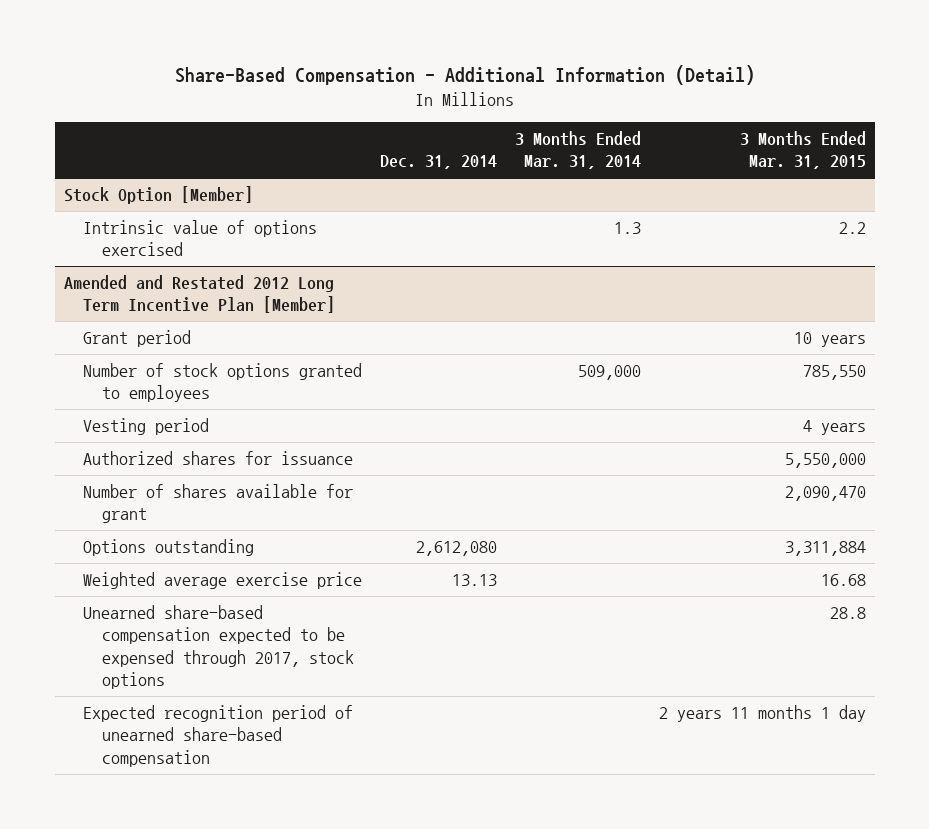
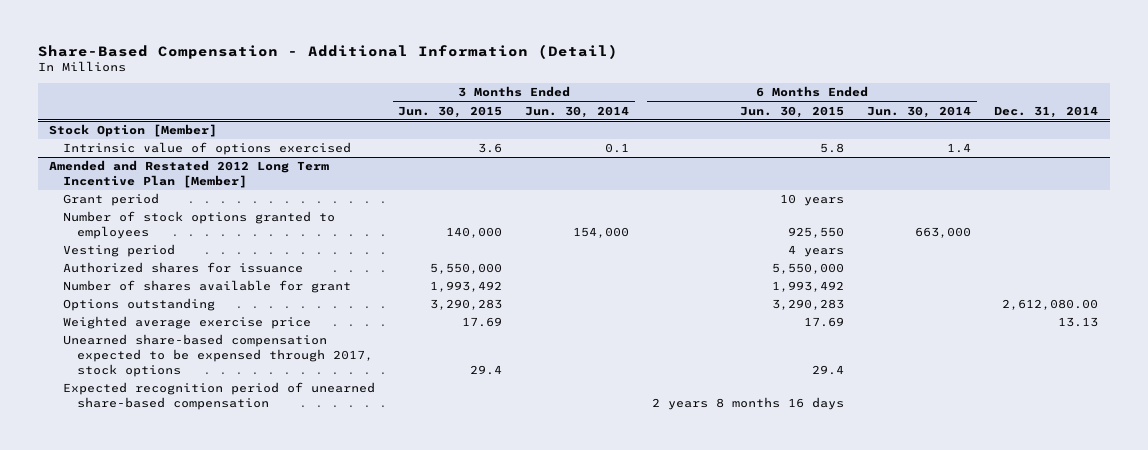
- | Dec. 31, 2014 | 3 Months Ended Mar. 31, 2014 | 3 Months Ended Mar. 31, 2015
+ | 3 Months Ended Jun. 30, 2015 | 3 Months Ended Jun. 30, 2014 | 6 Months Ended Jun. 30, 2015 | 6 Months Ended Jun. 30, 2014 | Dec. 31, 2014
@ Amended and Restated 2012 Long Term Incentive Plan [Member]
- Options outstanding | 2,612,080 | | 3,311,884
+ Options outstanding | 3,290,283 | | 3,290,283 | | 2,612,080.00

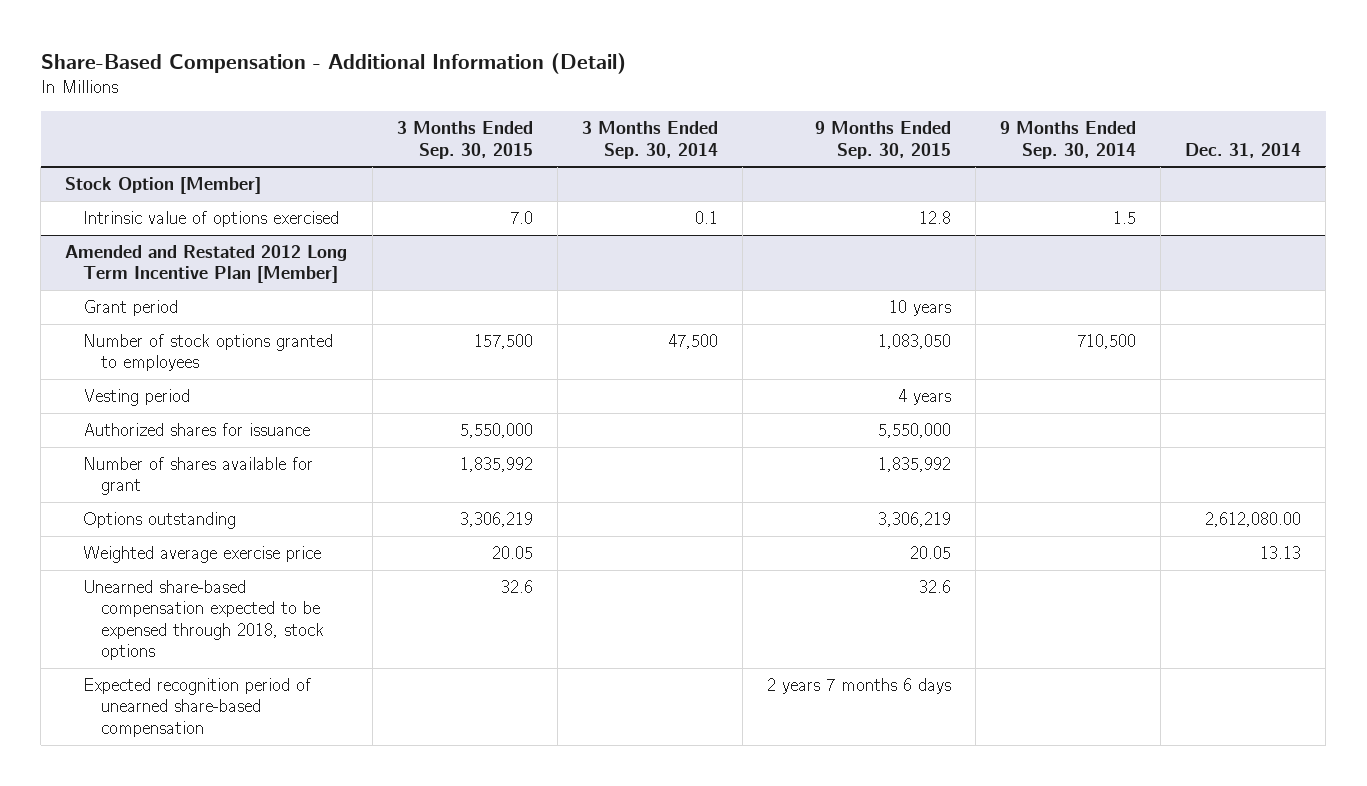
- | 3 Months Ended Jun. 30, 2015 | 3 Months Ended Jun. 30, 2014 | 6 Months Ended Jun. 30, 2015 | 6 Months Ended Jun. 30, 2014 | Dec. 31, 2014
+ | 3 Months Ended Sep. 30, 2015 | 3 Months Ended Sep. 30, 2014 | 9 Months Ended Sep. 30, 2015 | 9 Months Ended Sep. 30, 2014 | Dec. 31, 2014
@ Amended and Restated 2012 Long Term Incentive Plan [Member]
- Unearned share-based compensation expected to be expensed through 2017, stock options | 29.4 | | 29.4 | |
+ Unearned share-based compensation expected to be expensed through 2018, stock options | 32.6 | | 32.6 | |

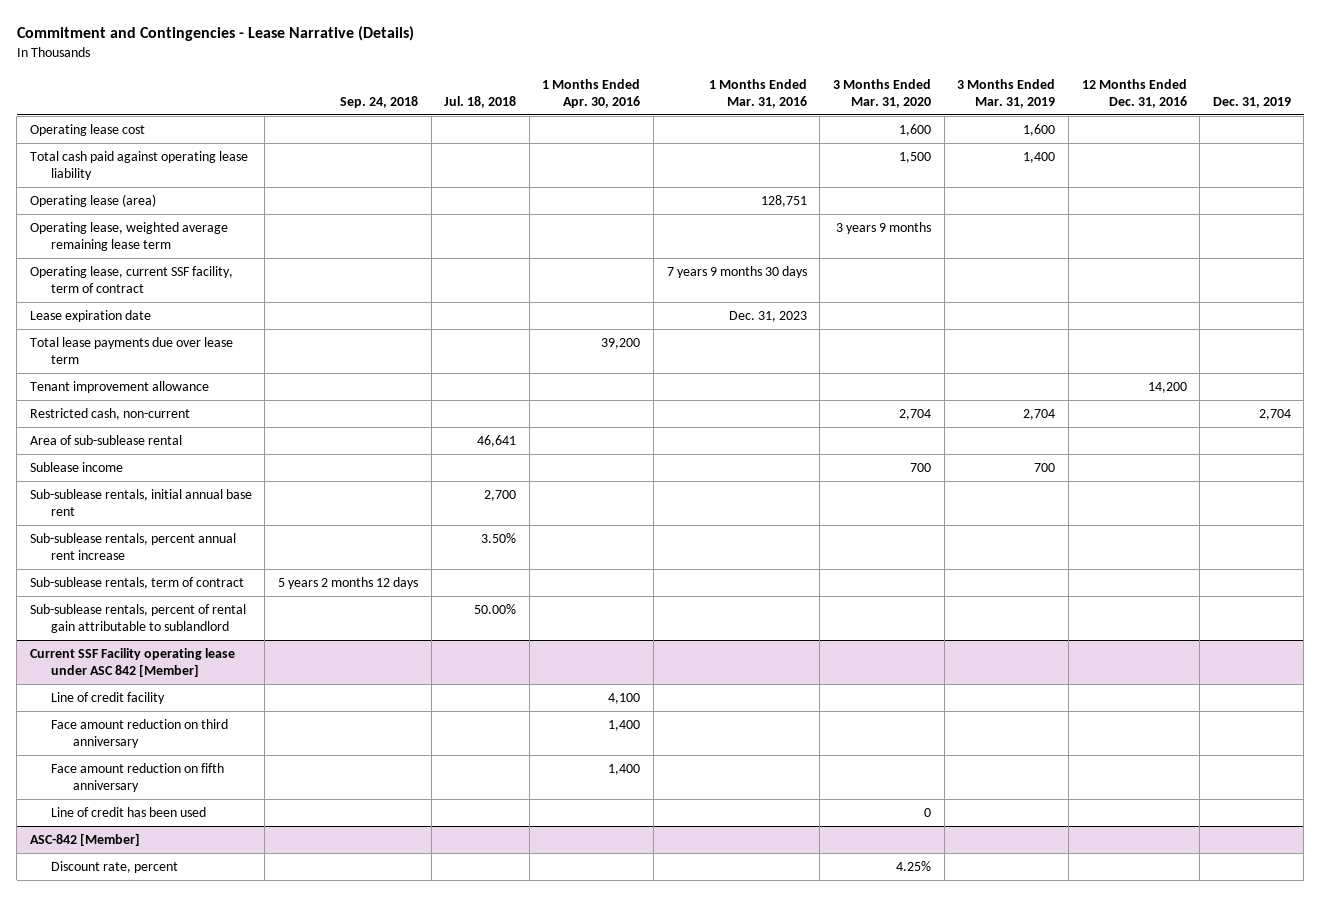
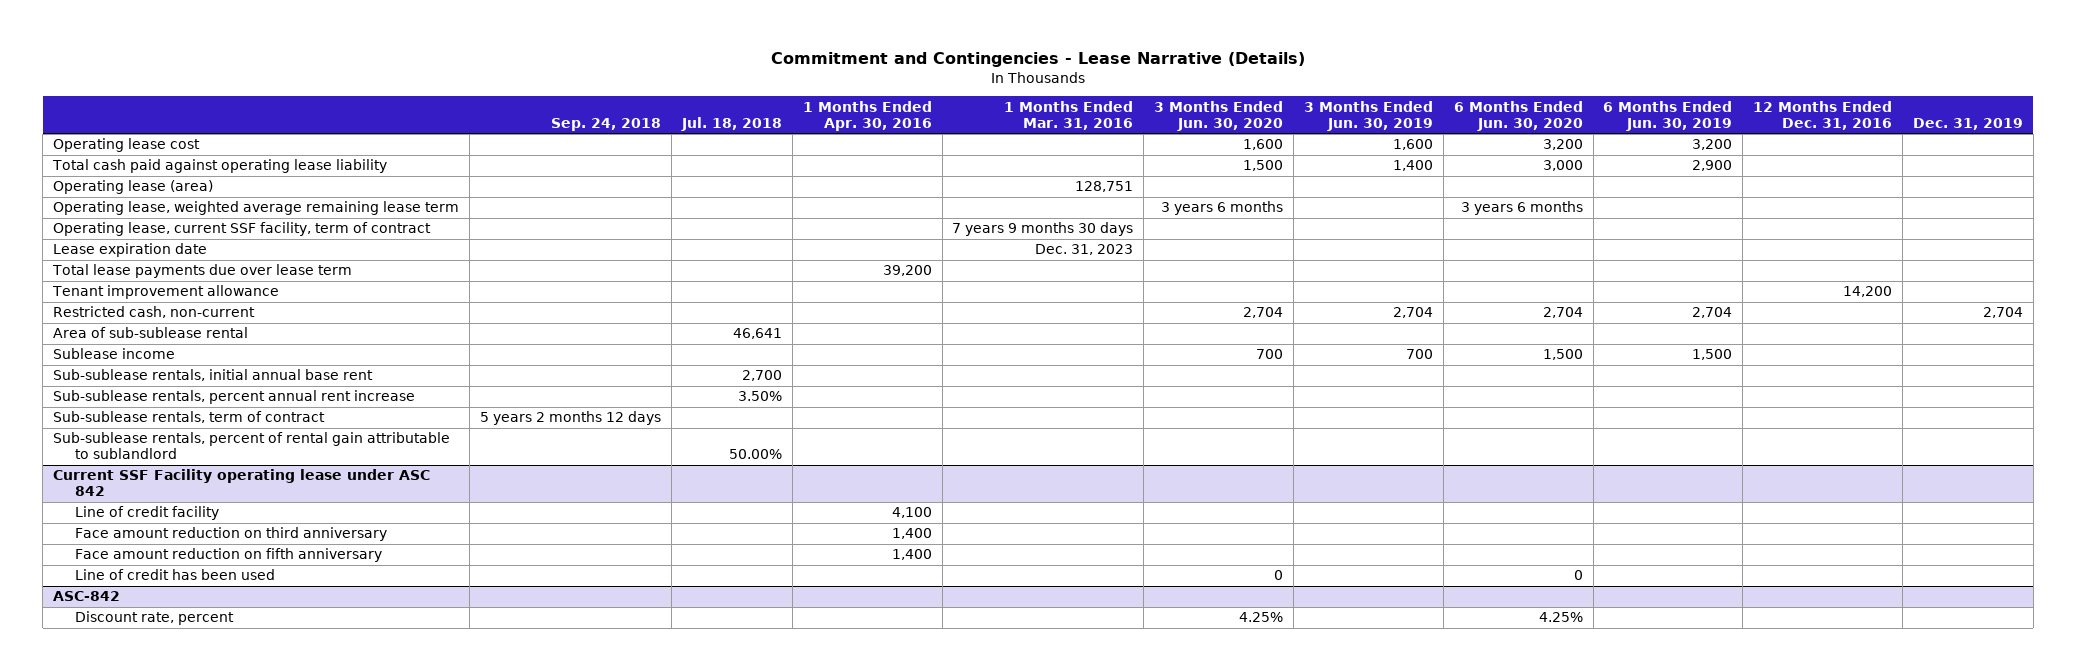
- | Sep. 24, 2018 | Jul. 18, 2018 | 1 Months Ended Apr. 30, 2016 | 1 Months Ended Mar. 31, 2016 | 3 Months Ended Mar. 31, 2020 | 3 Months Ended Mar. 31, 2019 | 12 Months Ended Dec. 31, 2016 | Dec. 31, 2019
+ | Sep. 24, 2018 | Jul. 18, 2018 | 1 Months Ended Apr. 30, 2016 | 1 Months Ended Mar. 31, 2016 | 3 Months Ended Jun. 30, 2020 | 3 Months Ended Jun. 30, 2019 | 6 Months Ended Jun. 30, 2020 | 6 Months Ended Jun. 30, 2019 | 12 Months Ended Dec. 31, 2016 | Dec. 31, 2019
- Current SSF Facility operating lease under ASC 842 [Member]
+ Current SSF Facility operating lease under ASC 842
- ASC-842 [Member]
+ ASC-842

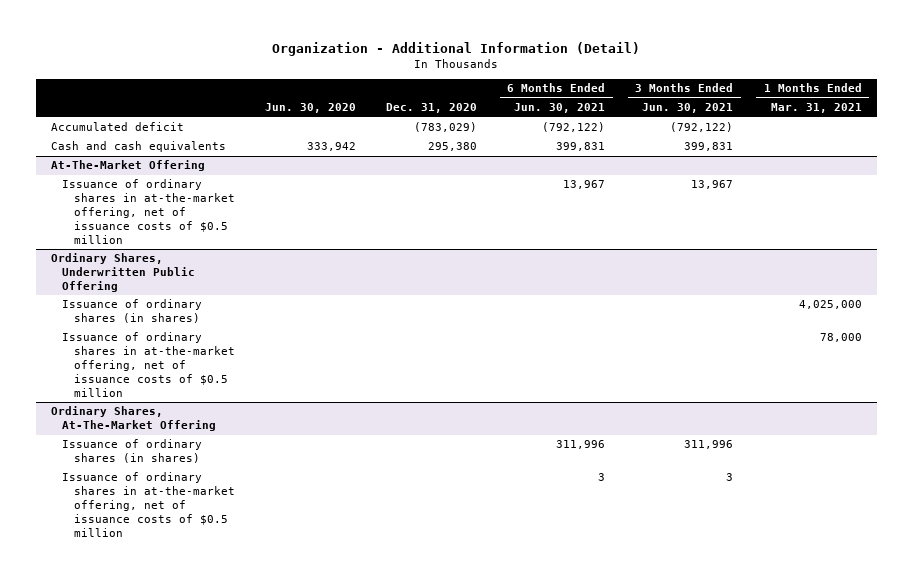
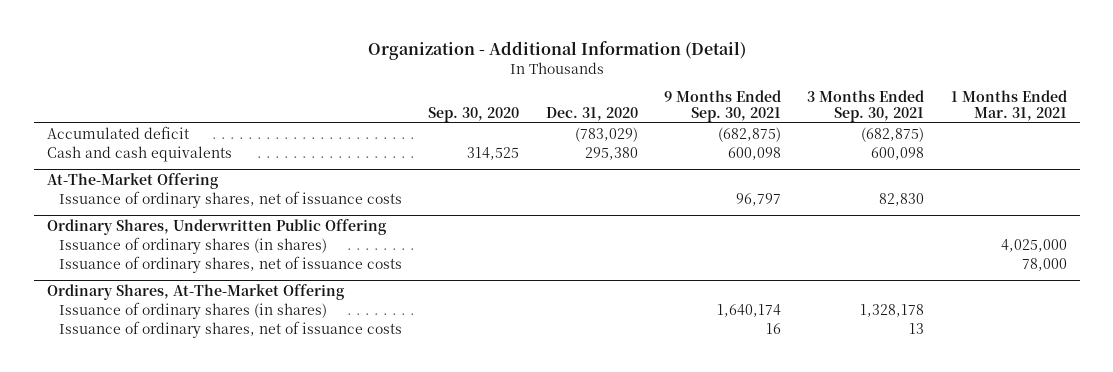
- | Jun. 30, 2020 | Dec. 31, 2020 | 6 Months Ended Jun. 30, 2021 | 3 Months Ended Jun. 30, 2021 | 1 Months Ended Mar. 31, 2021
+ | Sep. 30, 2020 | Dec. 31, 2020 | 9 Months Ended Sep. 30, 2021 | 3 Months Ended Sep. 30, 2021 | 1 Months Ended Mar. 31, 2021
@ At-The-Market Offering
- Issuance of ordinary shares in at-the-market offering, net of issuance costs of $0.5 million | | | 13,967 | 13,967 |
+ Issuance of ordinary shares, net of issuance costs | | | 96,797 | 82,830 |
@ Ordinary Shares, Underwritten Public Offering
- Issuance of ordinary shares in at-the-market offering, net of issuance costs of $0.5 million | | | | | 78,000
+ Issuance of ordinary shares, net of issuance costs | | | | | 78,000
@ Ordinary Shares, At-The-Market Offering
- Issuance of ordinary shares in at-the-market offering, net of issuance costs of $0.5 million | | | 3 | 3 |
+ Issuance of ordinary shares, net of issuance costs | | | 16 | 13 |

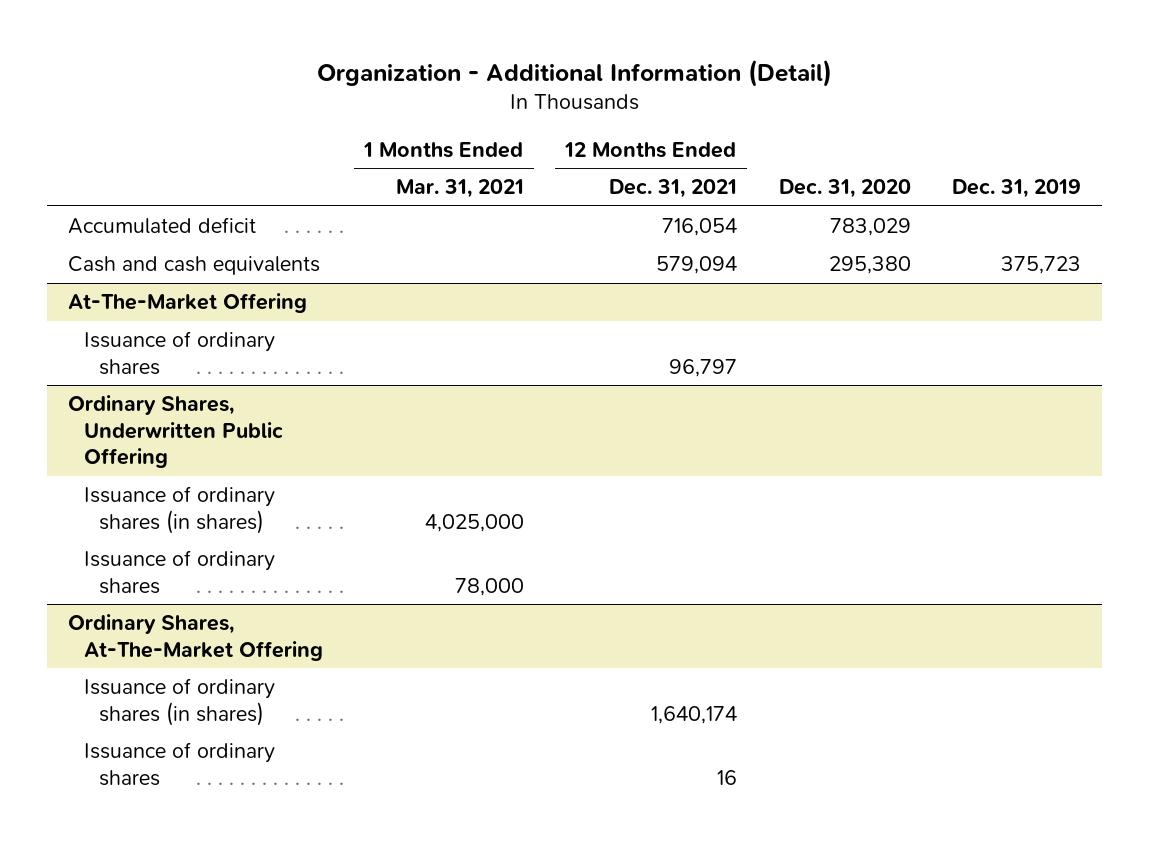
- | Sep. 30, 2020 | Dec. 31, 2020 | 9 Months Ended Sep. 30, 2021 | 3 Months Ended Sep. 30, 2021 | 1 Months Ended Mar. 31, 2021
+ | 1 Months Ended Mar. 31, 2021 | 12 Months Ended Dec. 31, 2021 | Dec. 31, 2020 | Dec. 31, 2019
- Accumulated deficit | | (783,029) | (682,875) | (682,875) |
+ Accumulated deficit | | 716,054 | 783,029 |
@ At-The-Market Offering
- Issuance of ordinary shares, net of issuance costs | | | 96,797 | 82,830 |
+ Issuance of ordinary shares | | 96,797 | |
@ Ordinary Shares, Underwritten Public Offering
- Issuance of ordinary shares, net of issuance costs | | | | | 78,000
+ Issuance of ordinary shares | 78,000 | | |
@ Ordinary Shares, At-The-Market Offering
- Issuance of ordinary shares, net of issuance costs | | | 16 | 13 |
+ Issuance of ordinary shares | | 16 | |

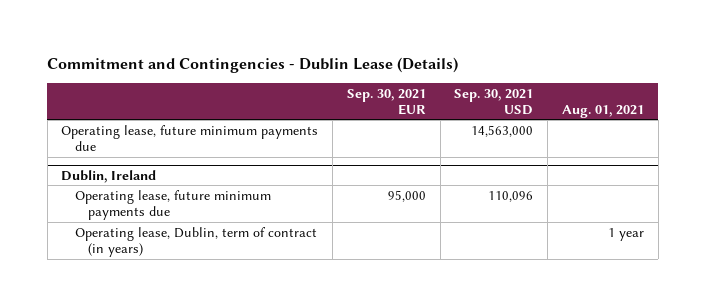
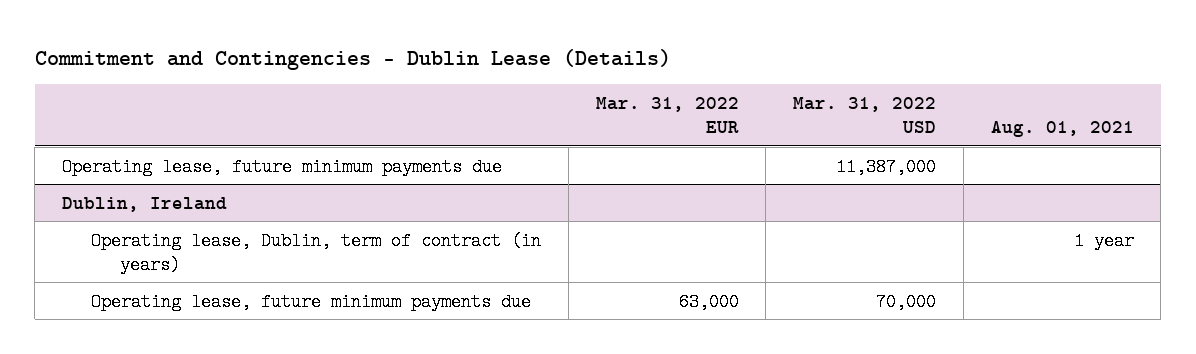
- | Sep. 30, 2021 EUR | Sep. 30, 2021 USD | Aug. 01, 2021
+ | Mar. 31, 2022 EUR | Mar. 31, 2022 USD | Aug. 01, 2021
@ Dublin, Ireland
moved down: Operating lease, future minimum payments due | 63,000 | 70,000 |

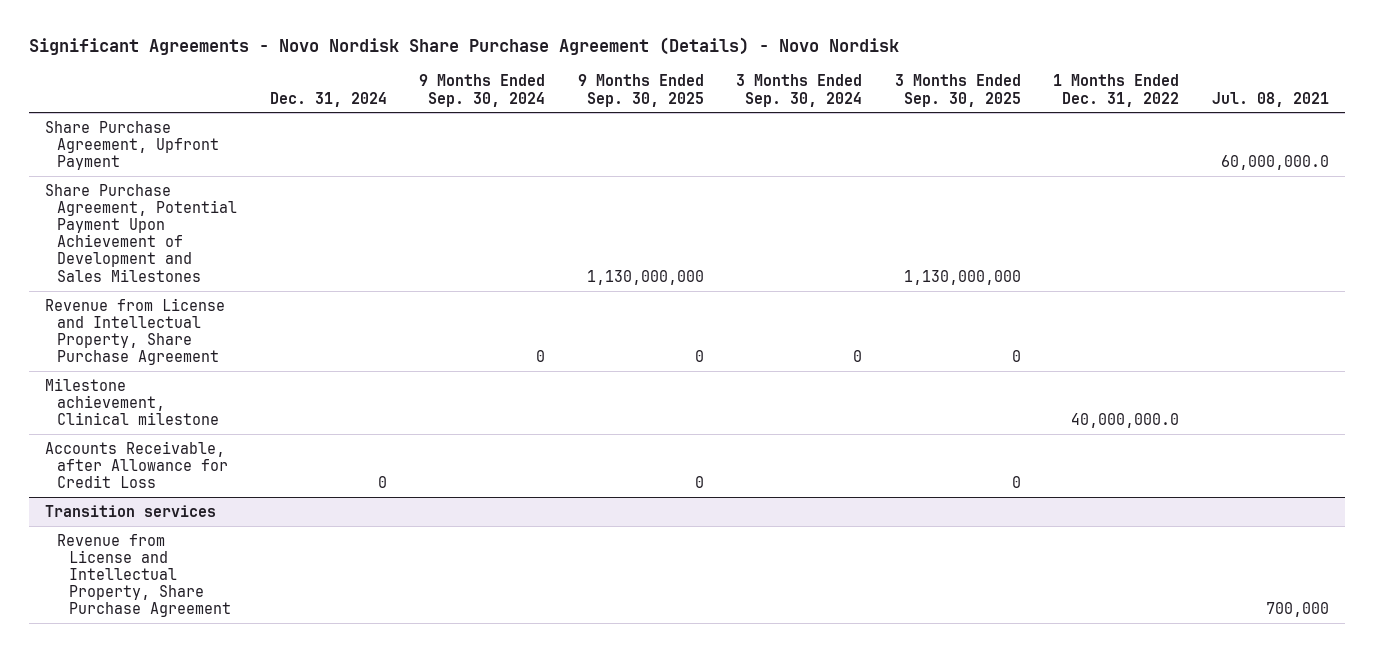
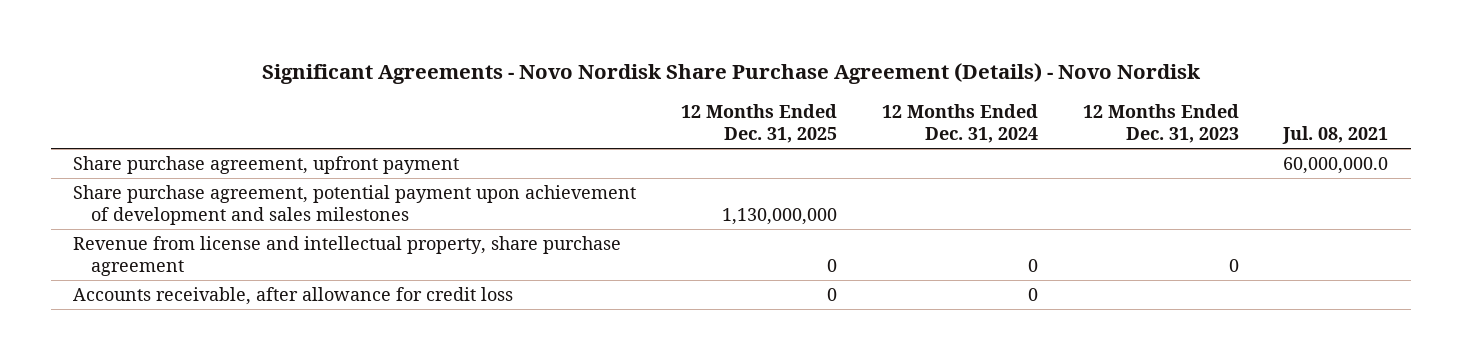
- | Dec. 31, 2024 | 9 Months Ended Sep. 30, 2024 | 9 Months Ended Sep. 30, 2025 | 3 Months Ended Sep. 30, 2024 | 3 Months Ended Sep. 30, 2025 | 1 Months Ended Dec. 31, 2022 | Jul. 08, 2021
+ | 12 Months Ended Dec. 31, 2025 | 12 Months Ended Dec. 31, 2024 | 12 Months Ended Dec. 31, 2023 | Jul. 08, 2021
- Share Purchase Agreement, Upfront Payment | | | | | | | 60,000,000.0
- Share Purchase Agreement, Potential Payment Upon Achievement of Development and Sales Milestones | | | 1,130,000,000 | | 1,130,000,000 | |
- Revenue from License and Intellectual Property, Share Purchase Agreement | | 0 | 0 | 0 | 0 | |
- Milestone achievement, Clinical milestone | | | | | | 40,000,000.0 |
- Accounts Receivable, after Allowance for Credit Loss | 0 | | 0 | | 0 | |
- Transition services
- Revenue from License and Intellectual Property, Share Purchase Agreement | | | | | | | 700,000
+ Share purchase agreement, upfront payment | | | | 60,000,000.0
+ Share purchase agreement, potential payment upon achievement of development and sales milestones | 1,130,000,000 | | |
+ Revenue from license and intellectual property, share purchase agreement | 0 | 0 | 0 |
+ Accounts receivable, after allowance for credit loss | 0 | 0 | |

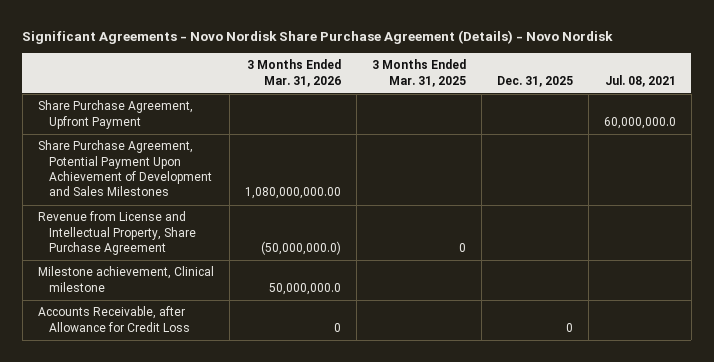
- | 12 Months Ended Dec. 31, 2025 | 12 Months Ended Dec. 31, 2024 | 12 Months Ended Dec. 31, 2023 | Jul. 08, 2021
+ | 3 Months Ended Mar. 31, 2026 | 3 Months Ended Mar. 31, 2025 | Dec. 31, 2025 | Jul. 08, 2021
- Share purchase agreement, upfront payment | | | | 60,000,000.0
- Share purchase agreement, potential payment upon achievement of development and sales milestones | 1,130,000,000 | | |
- Revenue from license and intellectual property, share purchase agreement | 0 | 0 | 0 |
- Accounts receivable, after allowance for credit loss | 0 | 0 | |
+ Share Purchase Agreement, Upfront Payment | | | | 60,000,000.0
+ Share Purchase Agreement, Potential Payment Upon Achievement of Development and Sales Milestones | 1,080,000,000.00 | | |
+ Revenue from License and Intellectual Property, Share Purchase Agreement | (50,000,000.0) | 0 | |
+ Milestone achievement, Clinical milestone | 50,000,000.0 | | |
+ Accounts Receivable, after Allowance for Credit Loss | 0 | | 0 |

